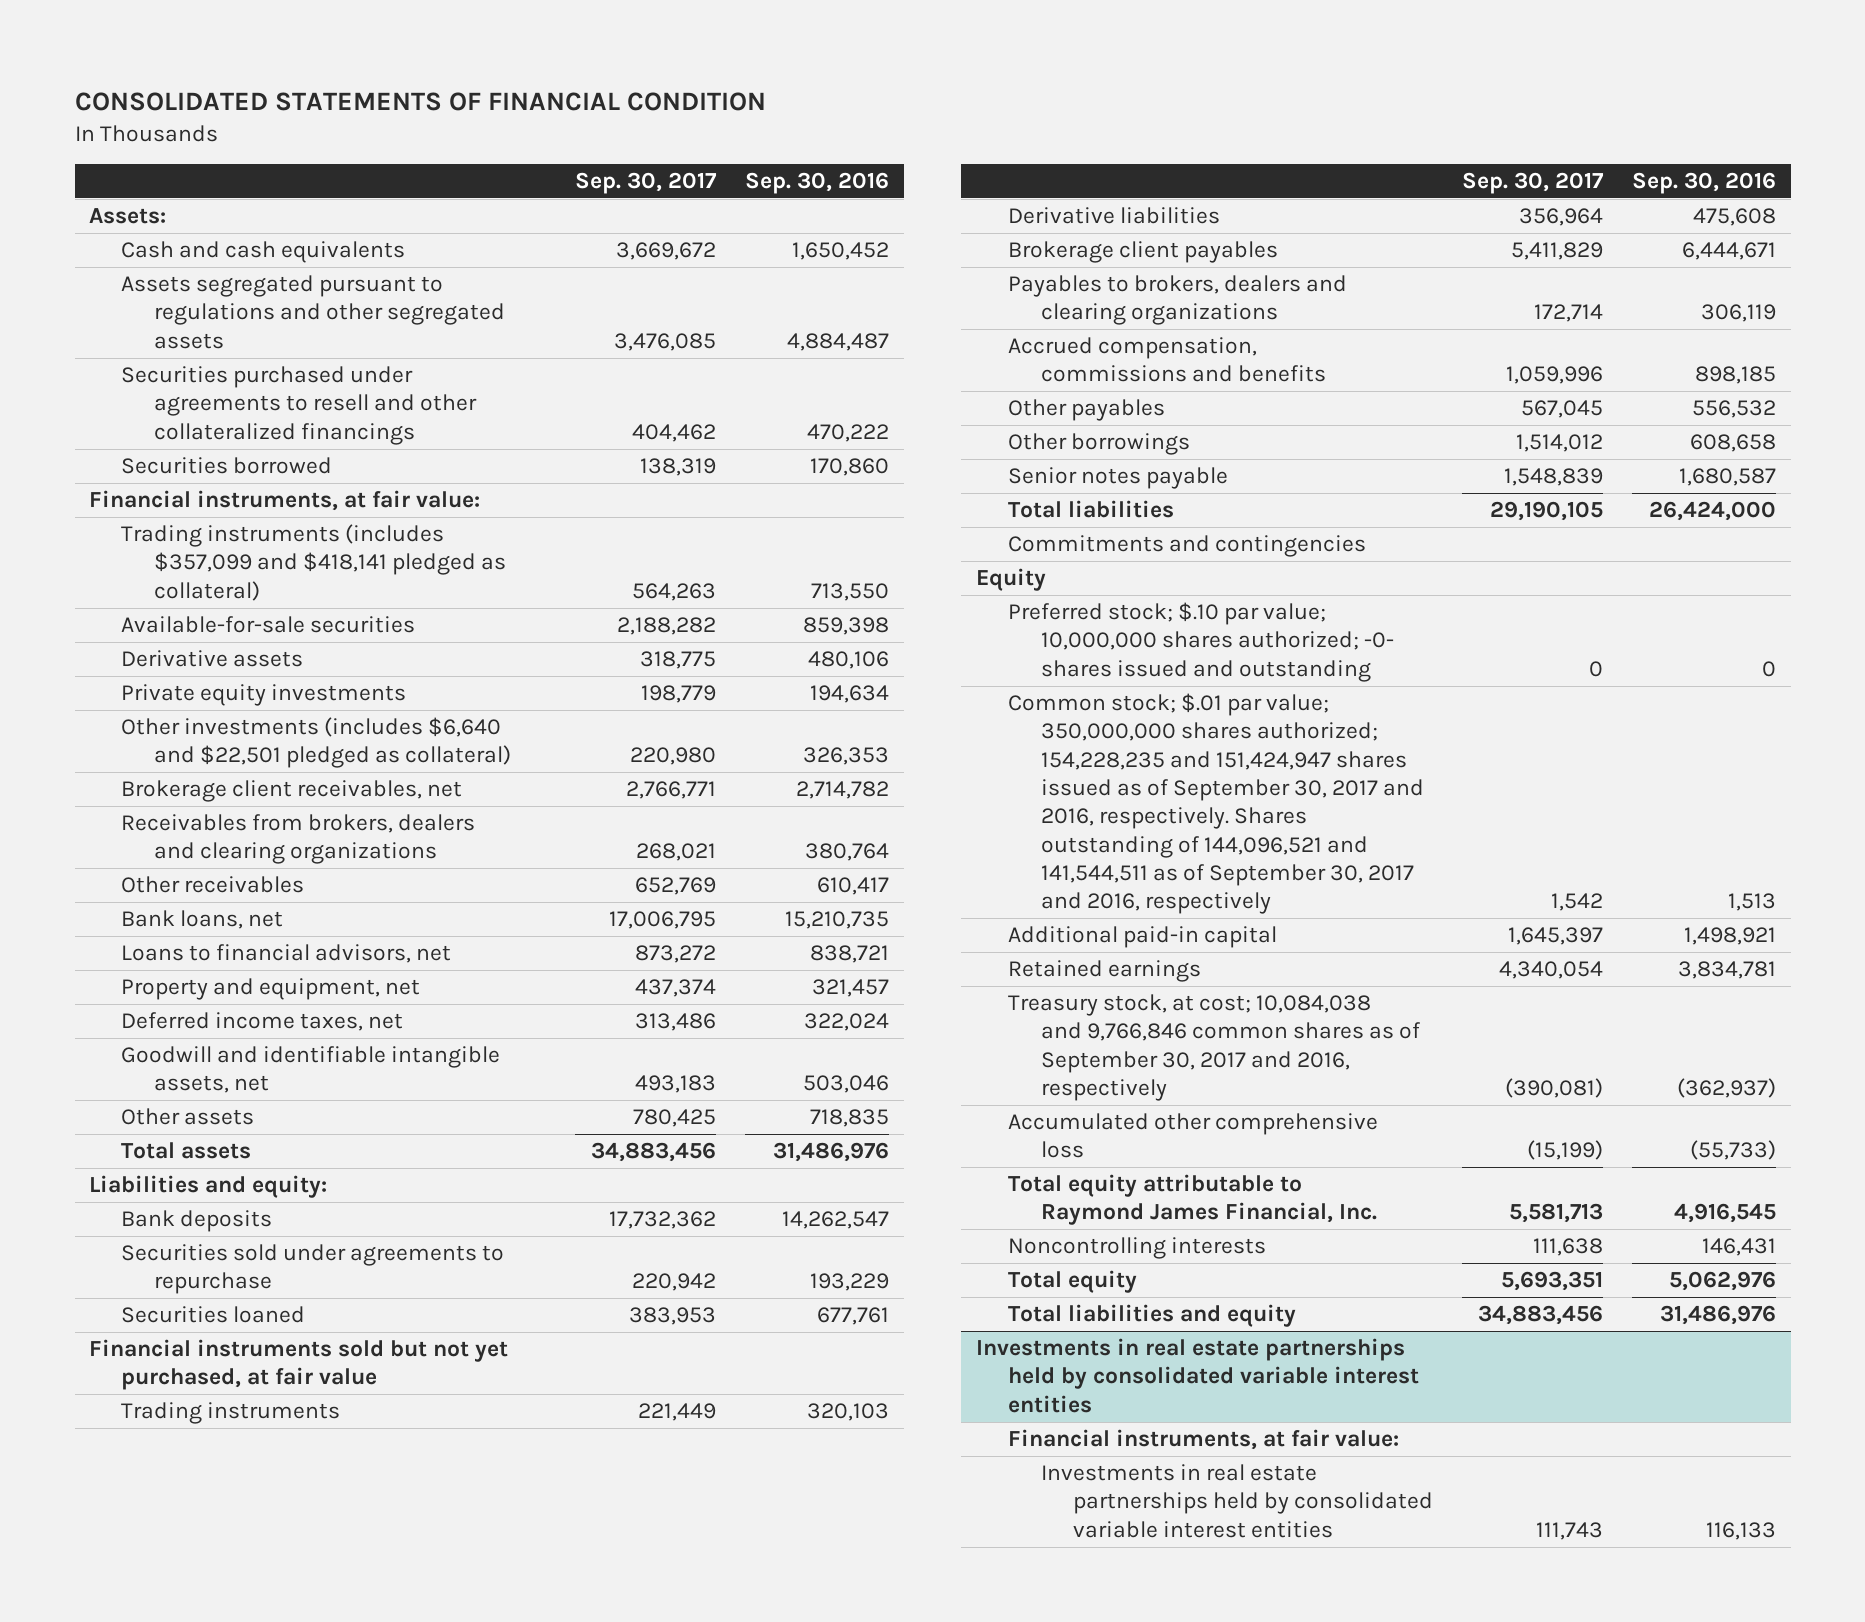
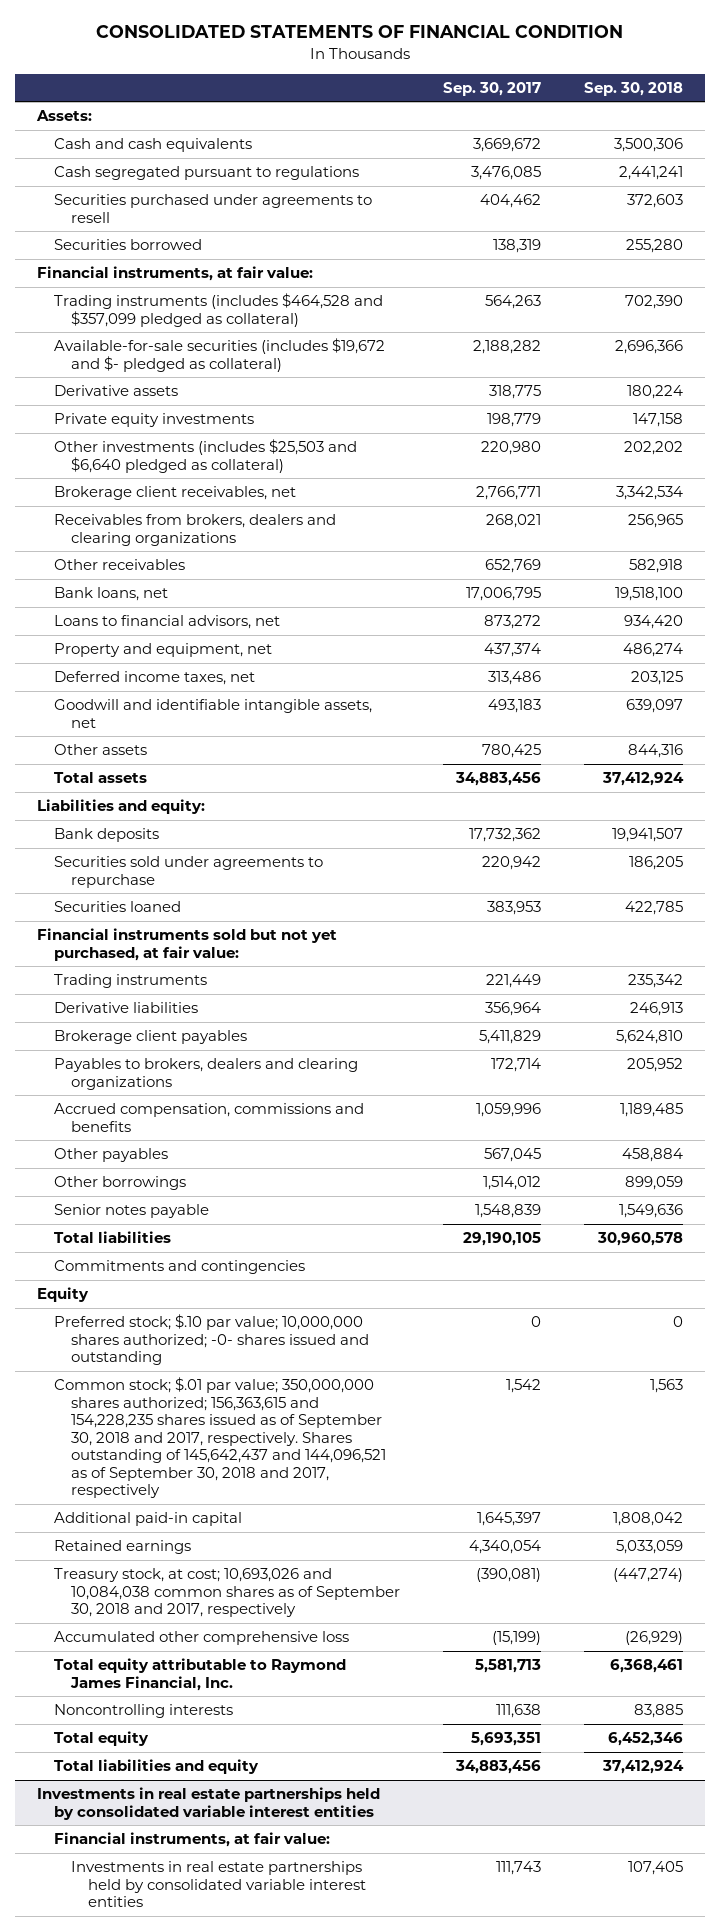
- | Sep. 30, 2017 | Sep. 30, 2016
+ | Sep. 30, 2017 | Sep. 30, 2018
- Assets segregated pursuant to regulations and other segregated assets | 3,476,085 | 4,884,487
- Securities purchased under agreements to resell and other collateralized financings | 404,462 | 470,222
+ Cash segregated pursuant to regulations | 3,476,085 | 2,441,241
+ Securities purchased under agreements to resell | 404,462 | 372,603
- Trading instruments (includes $357,099 and $418,141 pledged as collateral) | 564,263 | 713,550
- Available-for-sale securities | 2,188,282 | 859,398
+ Trading instruments (includes $464,528 and $357,099 pledged as collateral) | 564,263 | 702,390
+ Available-for-sale securities (includes $19,672 and $- pledged as collateral) | 2,188,282 | 2,696,366
- Other investments (includes $6,640 and $22,501 pledged as collateral) | 220,980 | 326,353
+ Other investments (includes $25,503 and $6,640 pledged as collateral) | 220,980 | 202,202
- Financial instruments sold but not yet purchased, at fair value
+ Financial instruments sold but not yet purchased, at fair value:
- Common stock; $.01 par value; 350,000,000 shares authorized; 154,228,235 and 151,424,947 shares issued as of September 30, 2017 and 2016, respectively. Shares outstanding of 144,096,521 and 141,544,511 as of September 30, 2017 and 2016, respectively | 1,542 | 1,513
+ Common stock; $.01 par value; 350,000,000 shares authorized; 156,363,615 and 154,228,235 shares issued as of September 30, 2018 and 2017, respectively. Shares outstanding of 145,642,437 and 144,096,521 as of September 30, 2018 and 2017, respectively | 1,542 | 1,563
- Treasury stock, at cost; 10,084,038 and 9,766,846 common shares as of September 30, 2017 and 2016, respectively | (390,081) | (362,937)
+ Treasury stock, at cost; 10,693,026 and 10,084,038 common shares as of September 30, 2018 and 2017, respectively | (390,081) | (447,274)

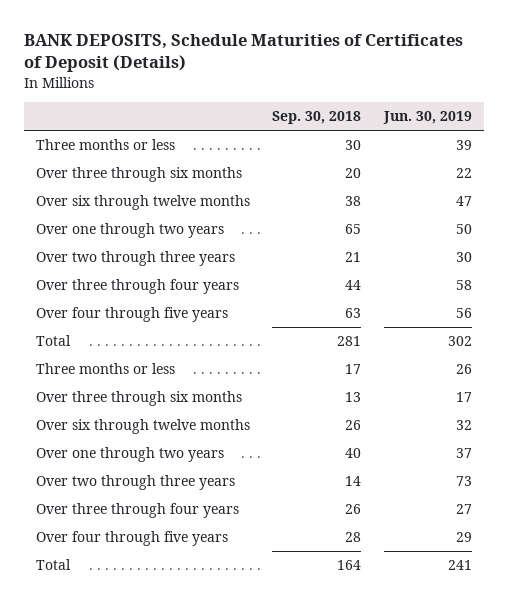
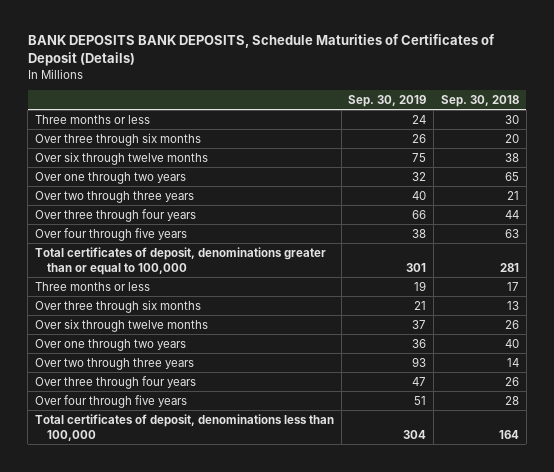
- BANK DEPOSITS, Schedule Maturities of Certificates of Deposit (Details)
+ BANK DEPOSITS BANK DEPOSITS, Schedule Maturities of Certificates of Deposit (Details)
- | Sep. 30, 2018 | Jun. 30, 2019
+ | Sep. 30, 2019 | Sep. 30, 2018
- Total | 281 | 302
+ Total certificates of deposit, denominations greater than or equal to 100,000 | 301 | 281
- Total | 164 | 241
+ Total certificates of deposit, denominations less than 100,000 | 304 | 164

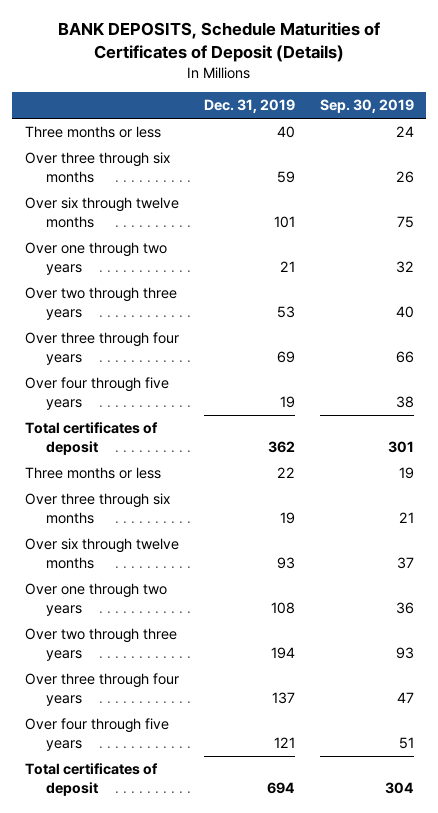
- BANK DEPOSITS BANK DEPOSITS, Schedule Maturities of Certificates of Deposit (Details)
+ BANK DEPOSITS, Schedule Maturities of Certificates of Deposit (Details)
- | Sep. 30, 2019 | Sep. 30, 2018
+ | Dec. 31, 2019 | Sep. 30, 2019
- Total certificates of deposit, denominations greater than or equal to 100,000 | 301 | 281
+ Total certificates of deposit | 362 | 301
- Total certificates of deposit, denominations less than 100,000 | 304 | 164
+ Total certificates of deposit | 694 | 304

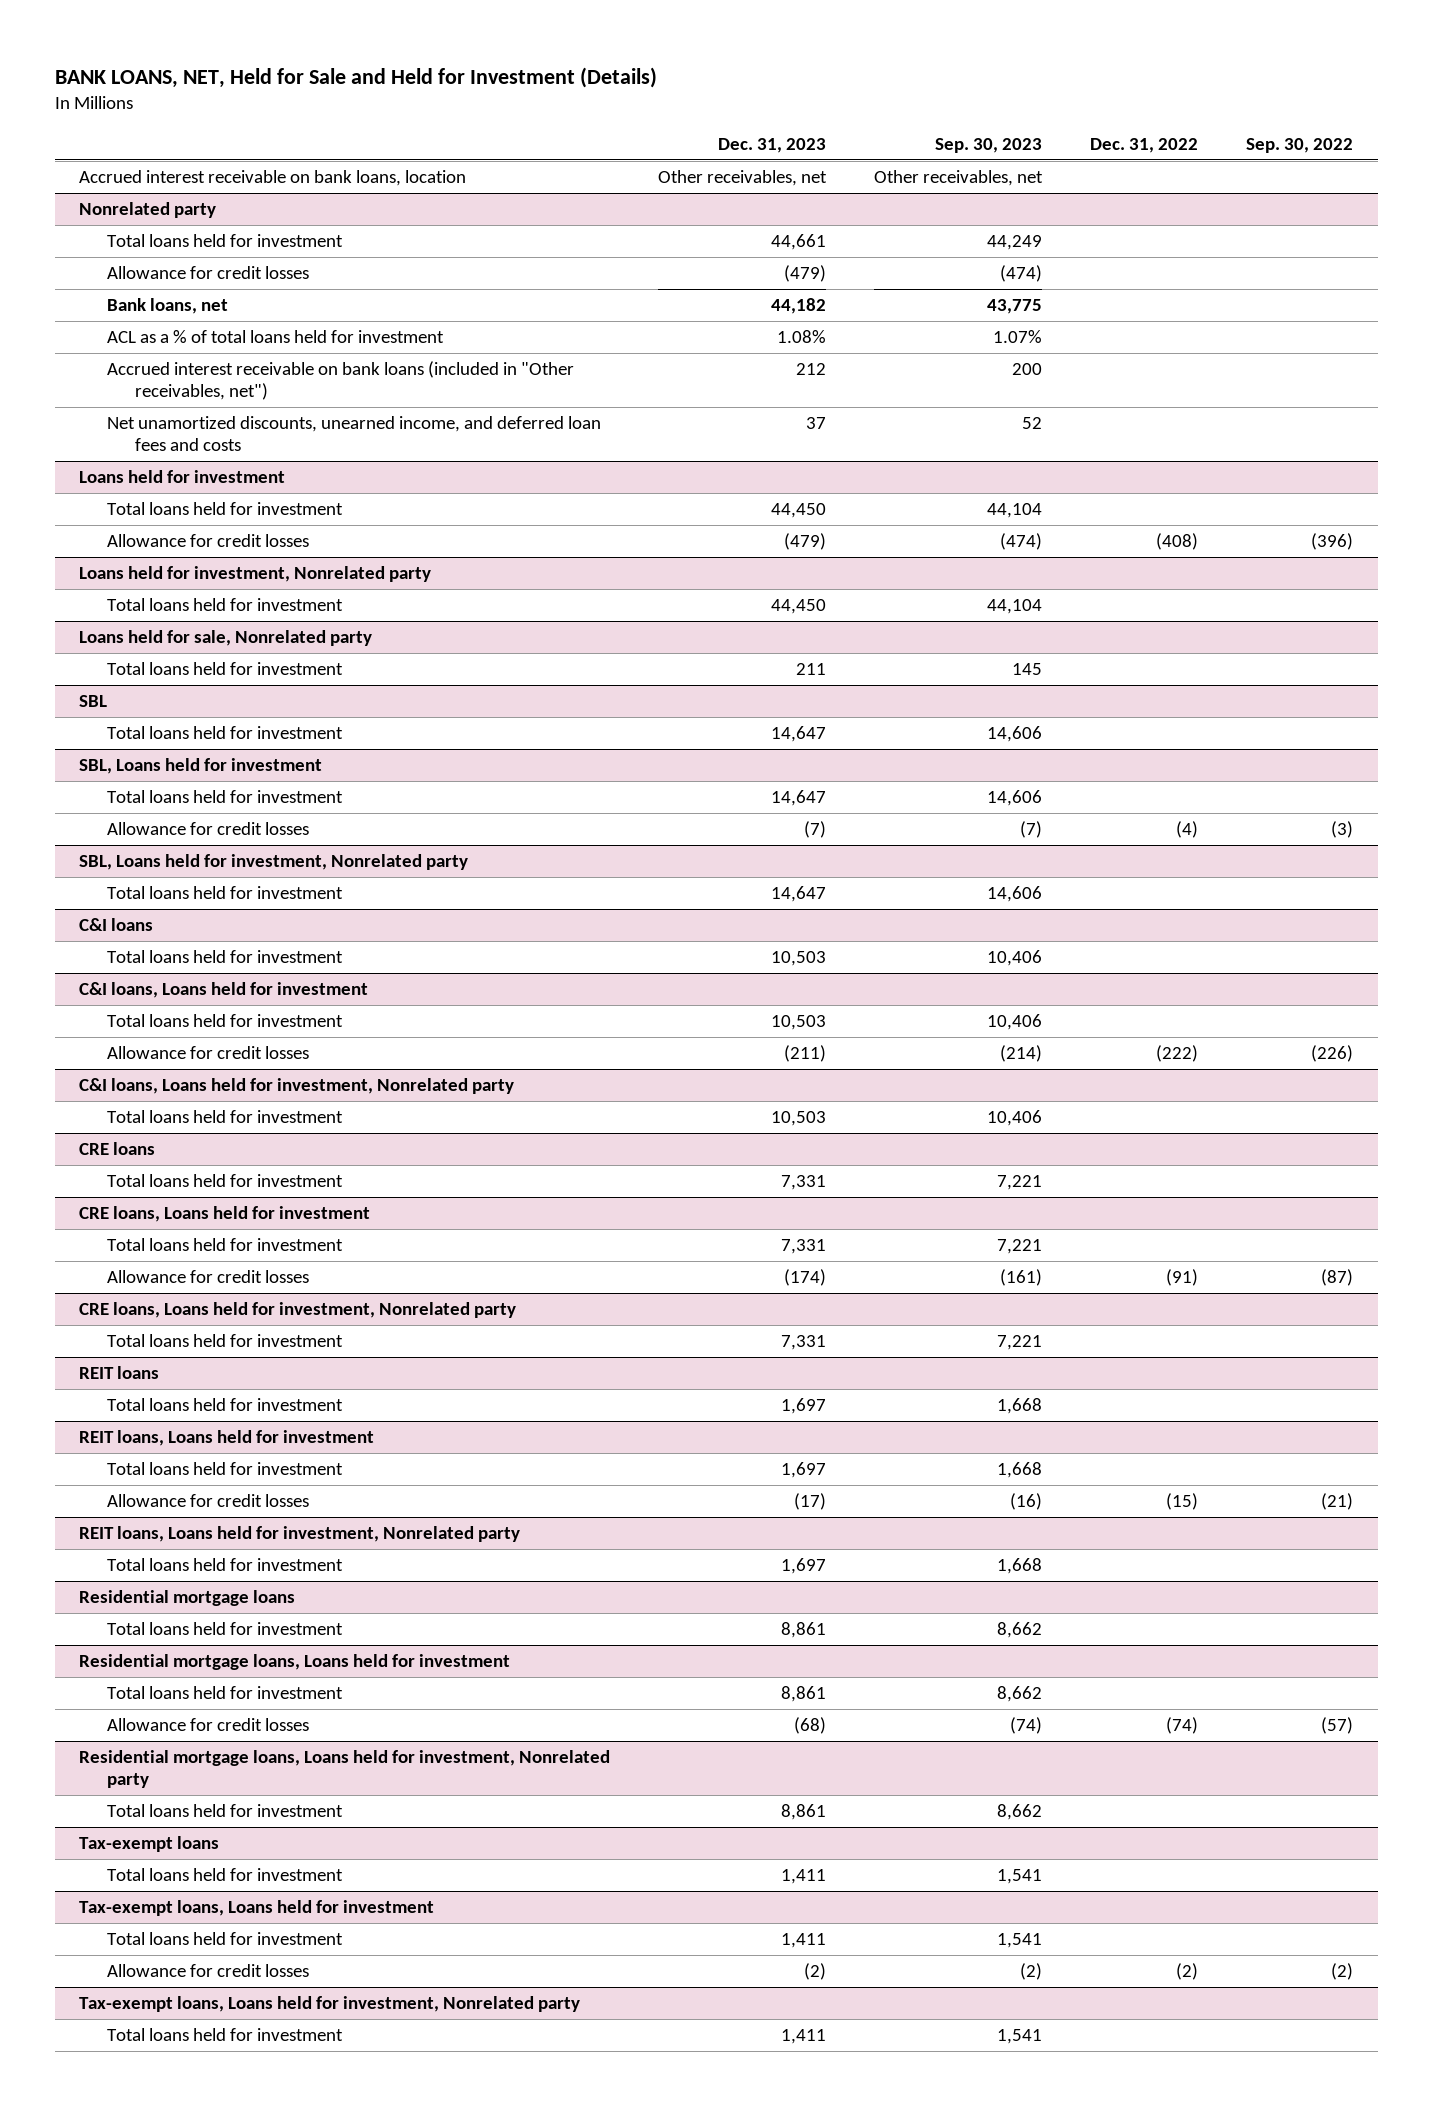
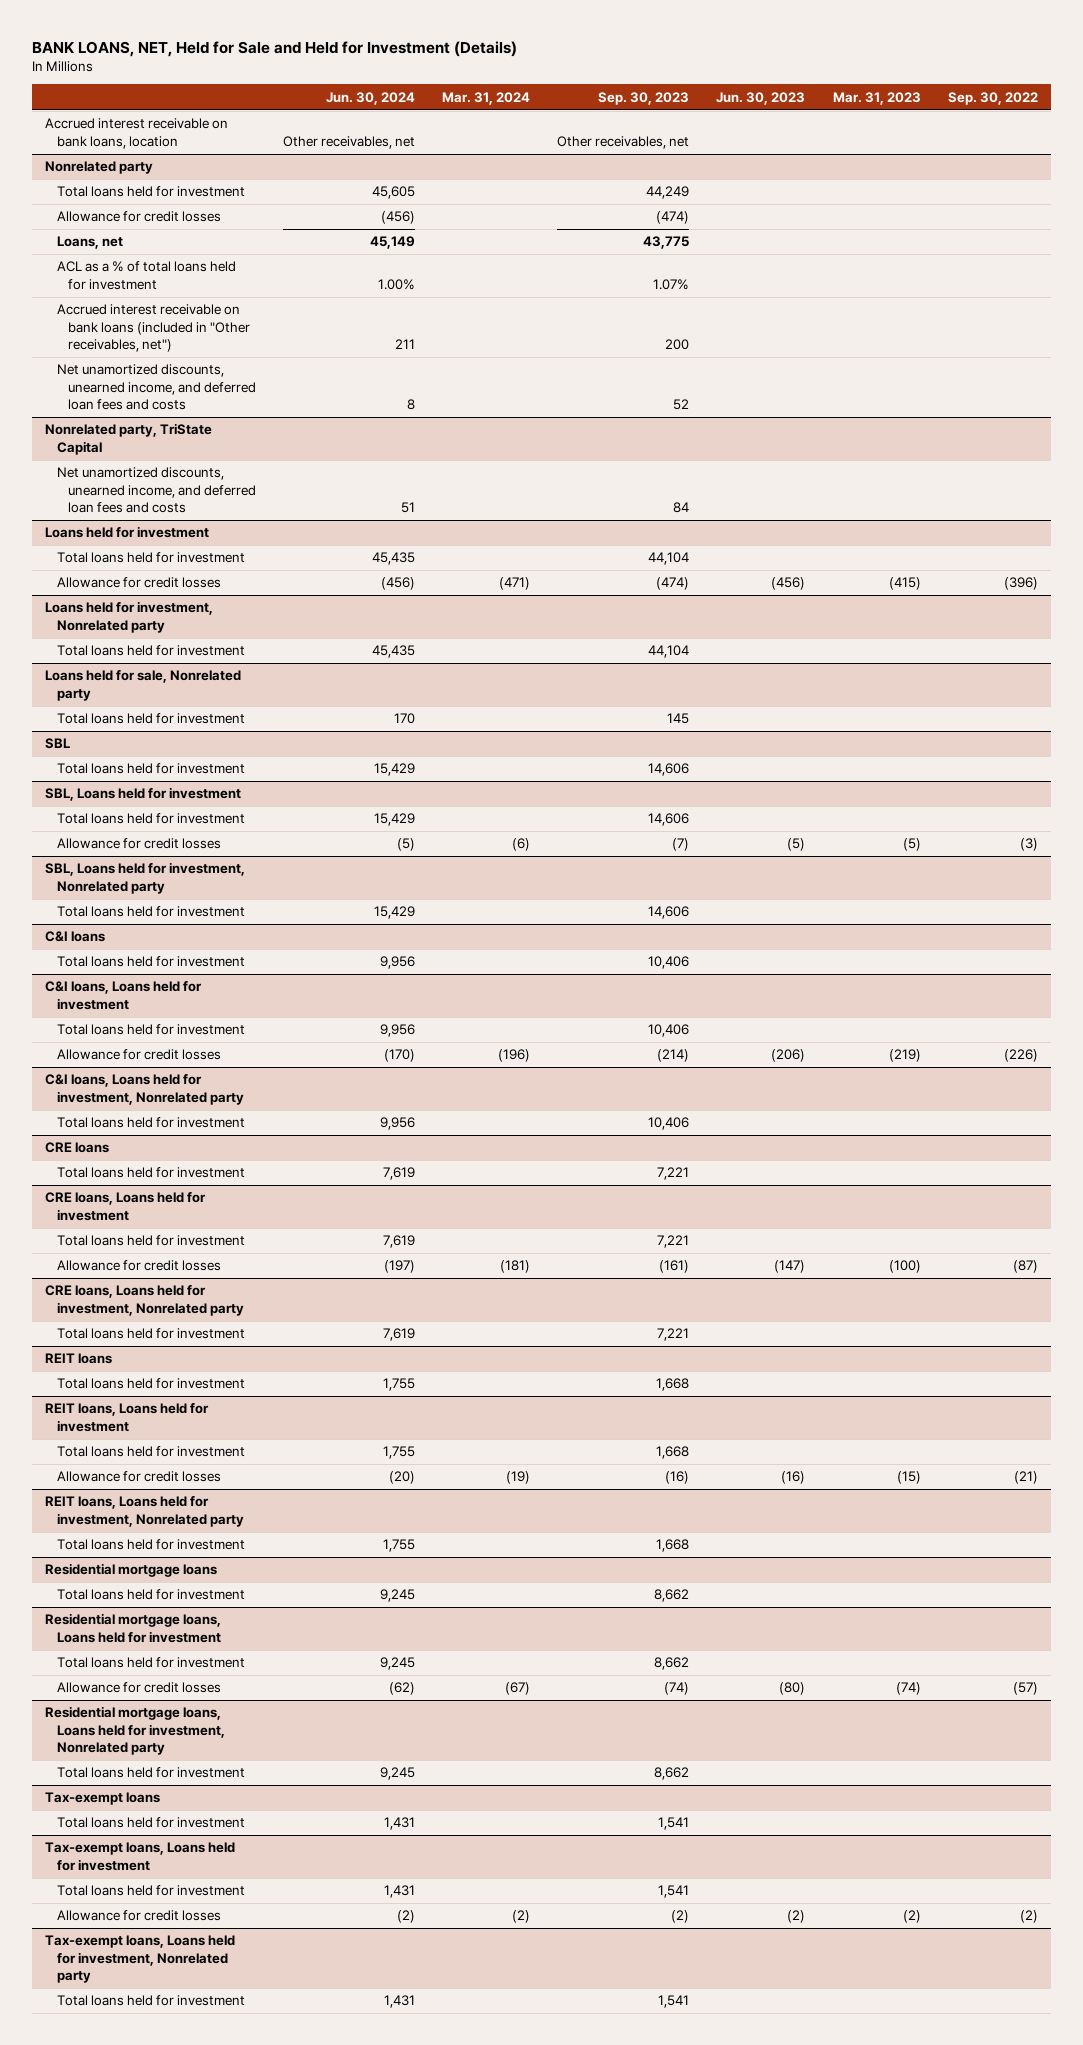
- | Dec. 31, 2023 | Sep. 30, 2023 | Dec. 31, 2022 | Sep. 30, 2022
+ | Jun. 30, 2024 | Mar. 31, 2024 | Sep. 30, 2023 | Jun. 30, 2023 | Mar. 31, 2023 | Sep. 30, 2022
@ Nonrelated party
- Bank loans, net | 44,182 | 43,775 | |
+ Loans, net | 45,149 | | 43,775 | | |
+ Nonrelated party, TriState Capital
+ Net unamortized discounts, unearned income, and deferred loan fees and costs | 51 | | 84 | | |

